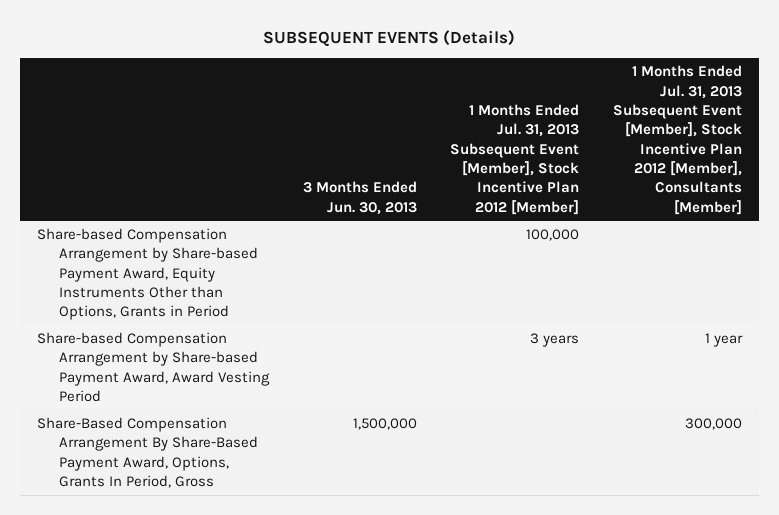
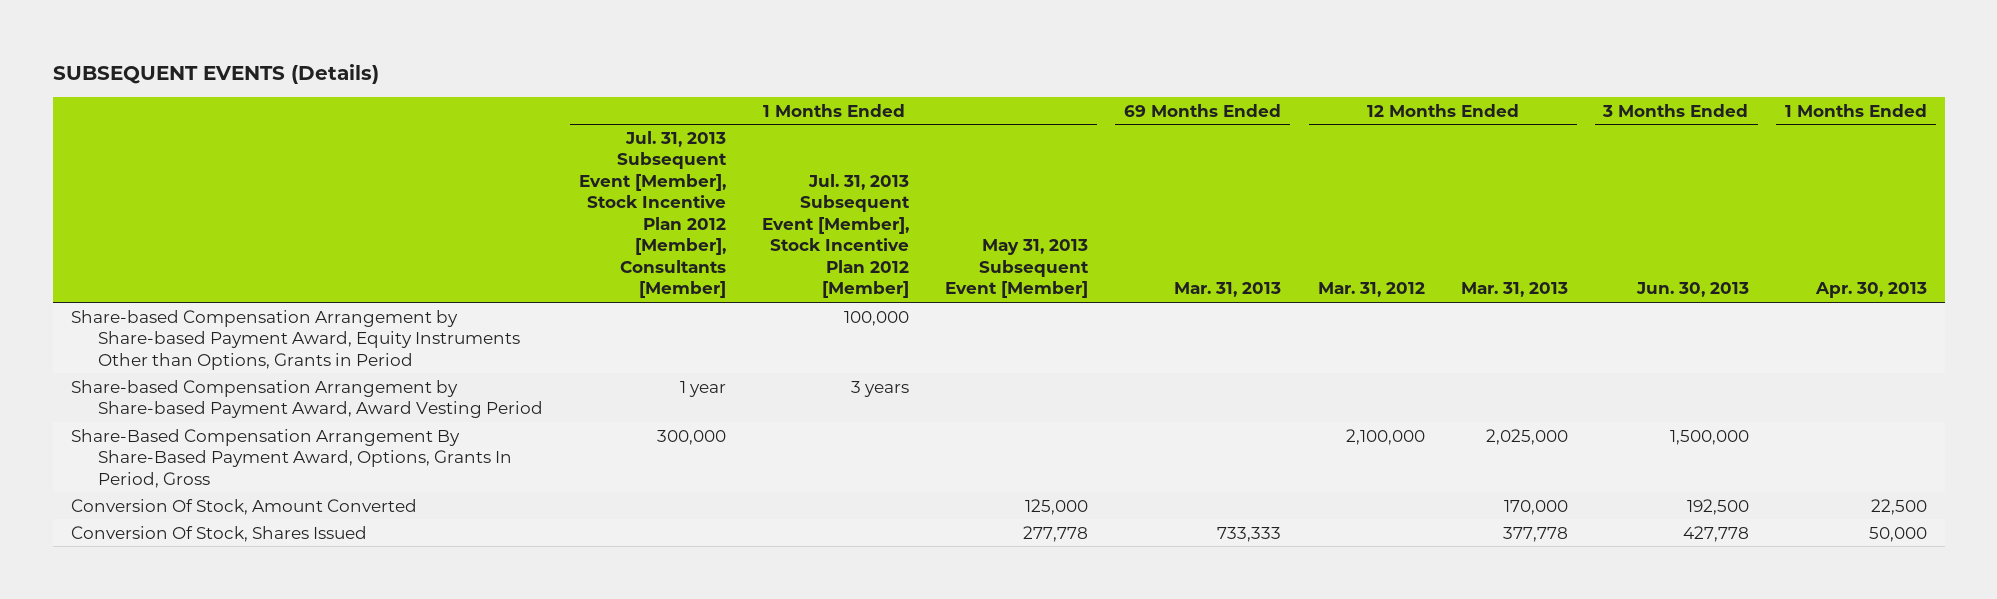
- | 3 Months Ended Jun. 30, 2013 | 1 Months Ended Jul. 31, 2013 Subsequent Event [Member], Stock Incentive Plan 2012 [Member] | 1 Months Ended Jul. 31, 2013 Subsequent Event [Member], Stock Incentive Plan 2012 [Member], Consultants [Member]
+ | 1 Months Ended Jul. 31, 2013 Subsequent Event [Member], Stock Incentive Plan 2012 [Member], Consultants [Member] | 1 Months Ended Jul. 31, 2013 Subsequent Event [Member], Stock Incentive Plan 2012 [Member] | 1 Months Ended May 31, 2013 Subsequent Event [Member] | 69 Months Ended Mar. 31, 2013 | 12 Months Ended Mar. 31, 2012 | 12 Months Ended Mar. 31, 2013 | 3 Months Ended Jun. 30, 2013 | 1 Months Ended Apr. 30, 2013
+ Conversion Of Stock, Amount Converted | | | 125,000 | | | 170,000 | 192,500 | 22,500
+ Conversion Of Stock, Shares Issued | | | 277,778 | 733,333 | | 377,778 | 427,778 | 50,000

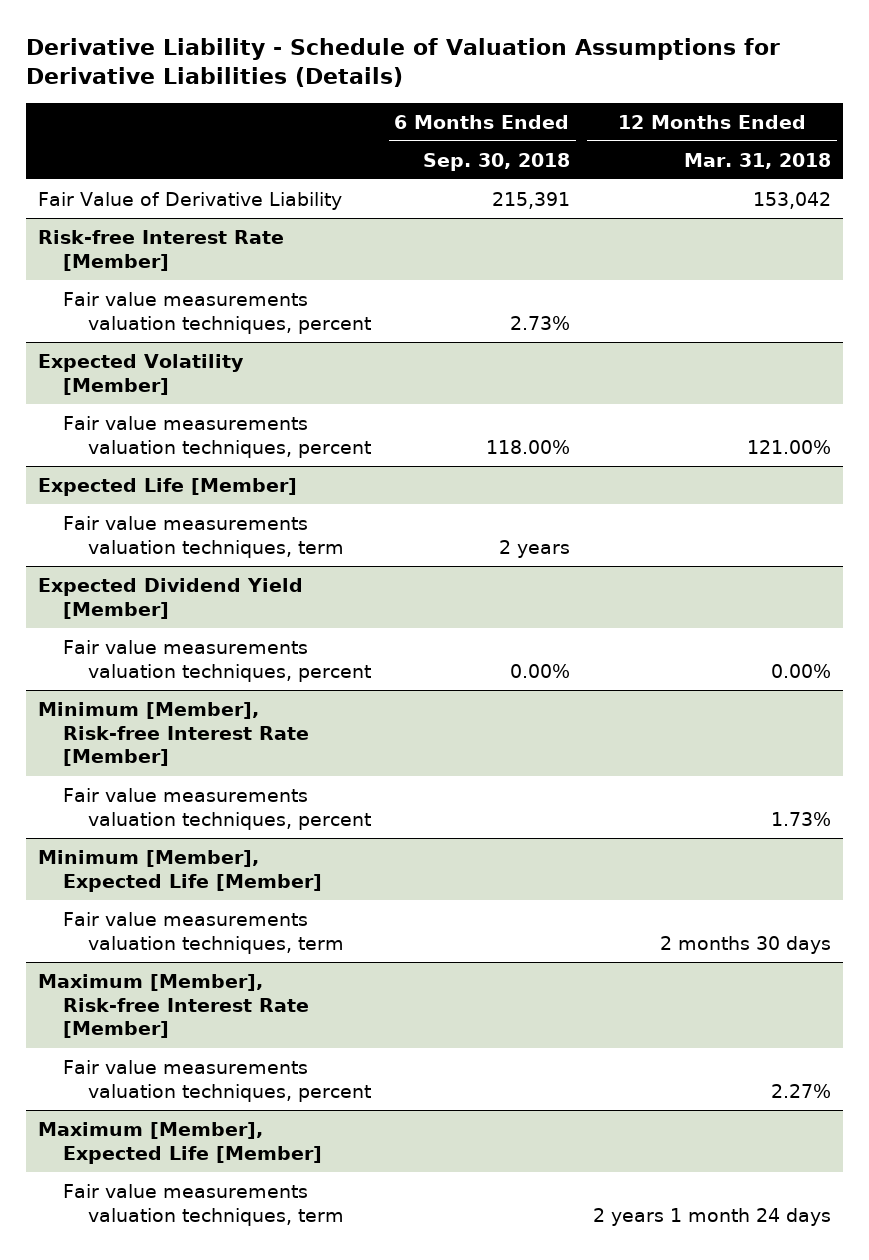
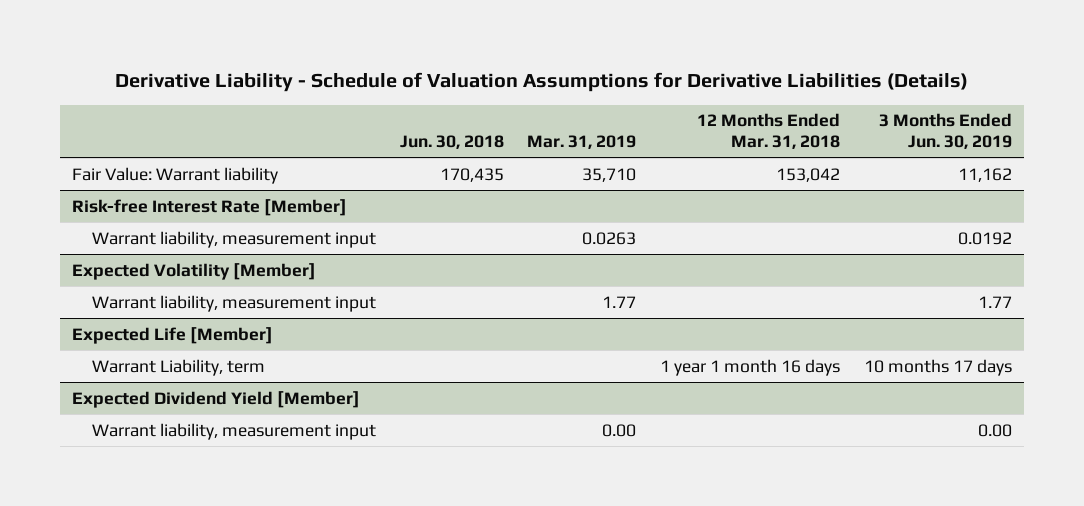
- | 6 Months Ended Sep. 30, 2018 | 12 Months Ended Mar. 31, 2018
+ | Jun. 30, 2018 | Mar. 31, 2019 | 12 Months Ended Mar. 31, 2018 | 3 Months Ended Jun. 30, 2019
- Fair Value of Derivative Liability | 215,391 | 153,042
+ Fair Value: Warrant liability | 170,435 | 35,710 | 153,042 | 11,162
@ Risk-free Interest Rate [Member]
- Fair value measurements valuation techniques, percent | 2.73% |
+ Warrant liability, measurement input | | 0.0263 | | 0.0192
@ Expected Volatility [Member]
- Fair value measurements valuation techniques, percent | 118.00% | 121.00%
+ Warrant liability, measurement input | | 1.77 | | 1.77
@ Expected Life [Member]
- Fair value measurements valuation techniques, term | 2 years |
+ Warrant Liability, term | | | 1 year 1 month 16 days | 10 months 17 days
@ Expected Dividend Yield [Member]
- Fair value measurements valuation techniques, percent | 0.00% | 0.00%
- Minimum [Member], Risk-free Interest Rate [Member]
- Fair value measurements valuation techniques, percent | | 1.73%
- Minimum [Member], Expected Life [Member]
- Fair value measurements valuation techniques, term | | 2 months 30 days
- Maximum [Member], Risk-free Interest Rate [Member]
- Fair value measurements valuation techniques, percent | | 2.27%
- Maximum [Member], Expected Life [Member]
- Fair value measurements valuation techniques, term | | 2 years 1 month 24 days
@ Expected Dividend Yield [Member]
+ Warrant liability, measurement input | | 0.00 | | 0.00

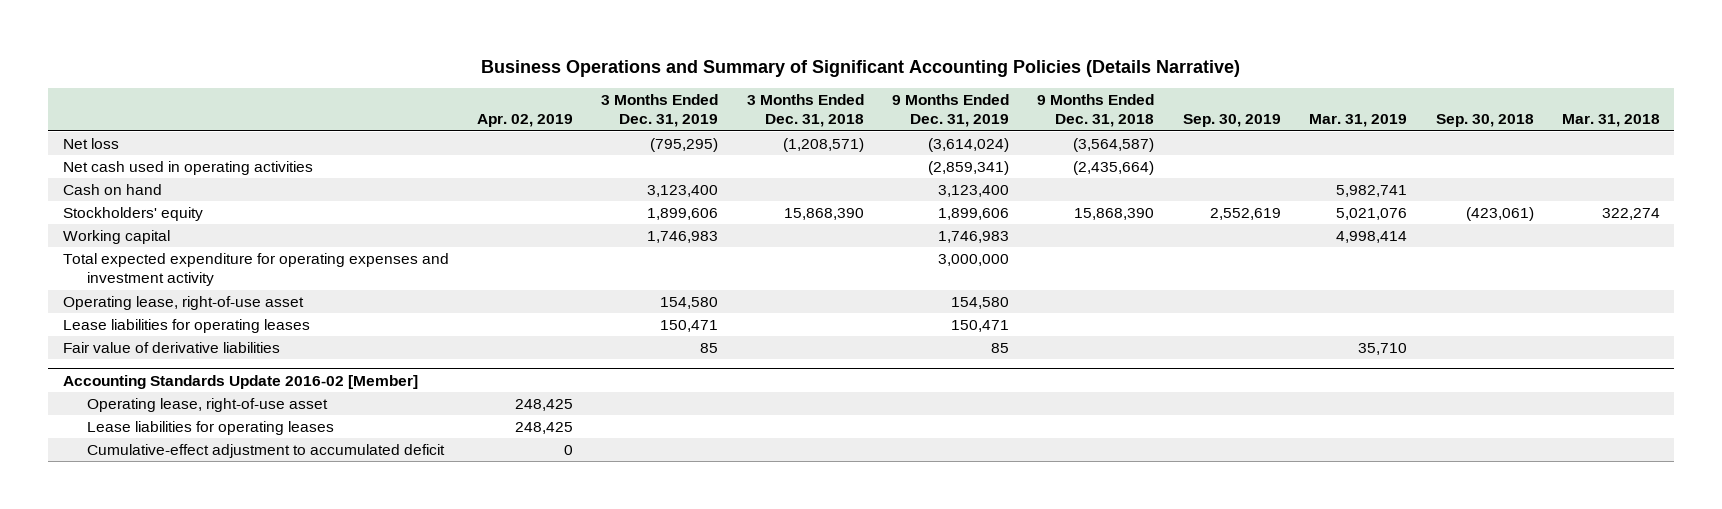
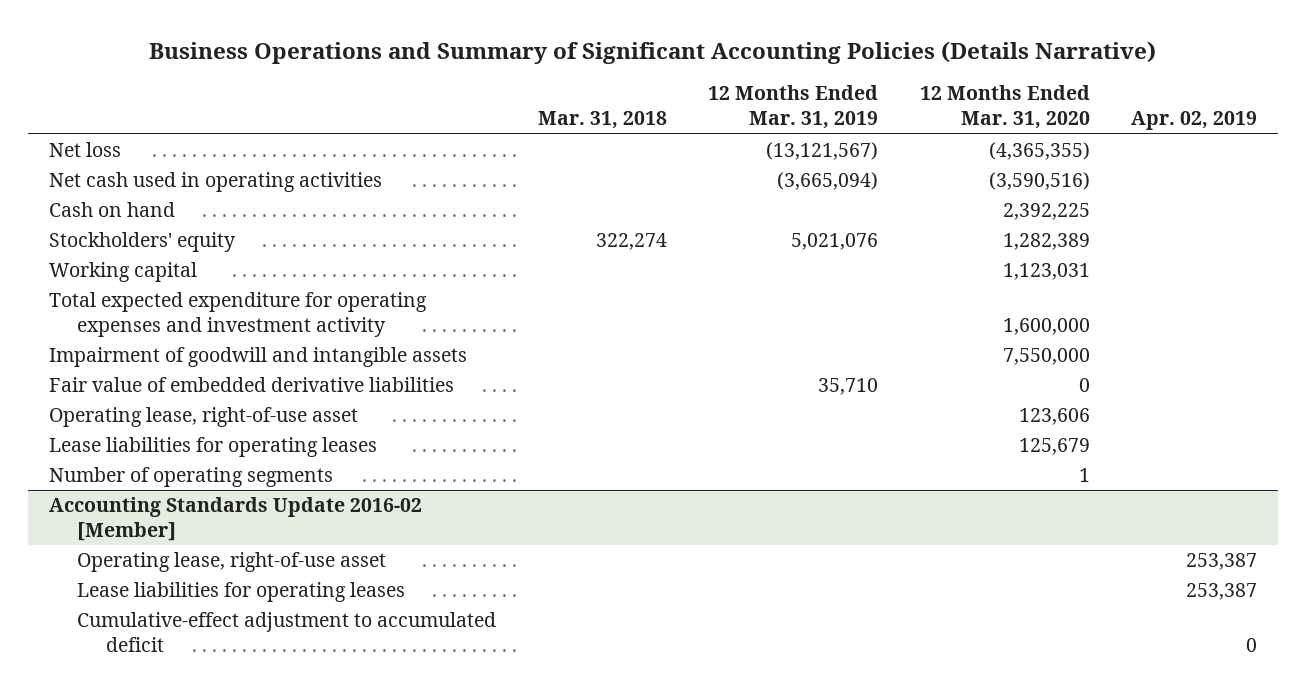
- | Apr. 02, 2019 | 3 Months Ended Dec. 31, 2019 | 3 Months Ended Dec. 31, 2018 | 9 Months Ended Dec. 31, 2019 | 9 Months Ended Dec. 31, 2018 | Sep. 30, 2019 | Mar. 31, 2019 | Sep. 30, 2018 | Mar. 31, 2018
+ | Mar. 31, 2018 | 12 Months Ended Mar. 31, 2019 | 12 Months Ended Mar. 31, 2020 | Apr. 02, 2019
+ Impairment of goodwill and intangible assets | | | 7,550,000 |
+ Fair value of embedded derivative liabilities | | 35,710 | 0 |
- Fair value of derivative liabilities | | 85 | | 85 | | | 35,710 | |
+ Number of operating segments | | | 1 |
@ Accounting Standards Update 2016-02 [Member]
- Operating lease, right-of-use asset | 248,425 | | | | | | | |
- Lease liabilities for operating leases | 248,425 | | | | | | | |
+ Operating lease, right-of-use asset | | | | 253,387
+ Lease liabilities for operating leases | | | | 253,387

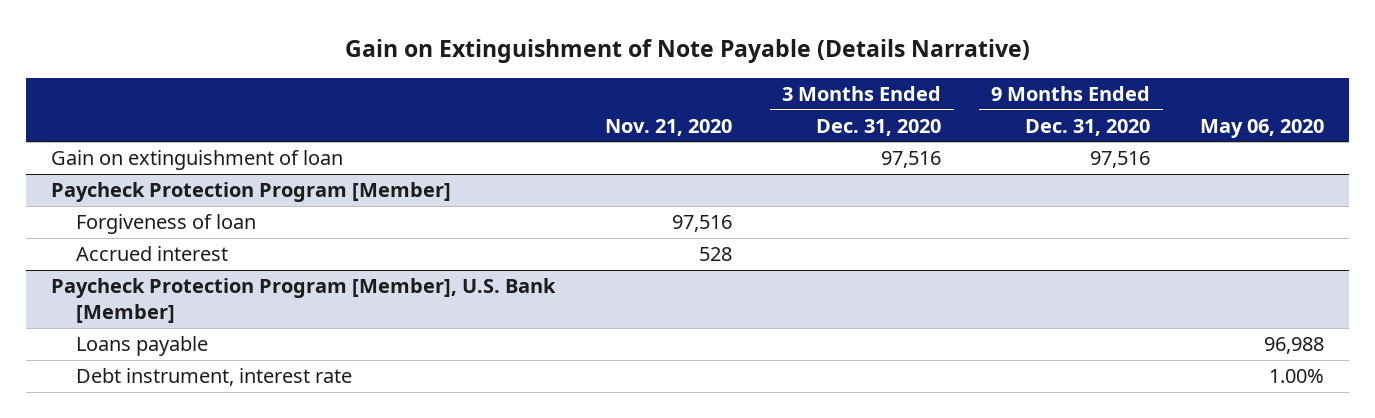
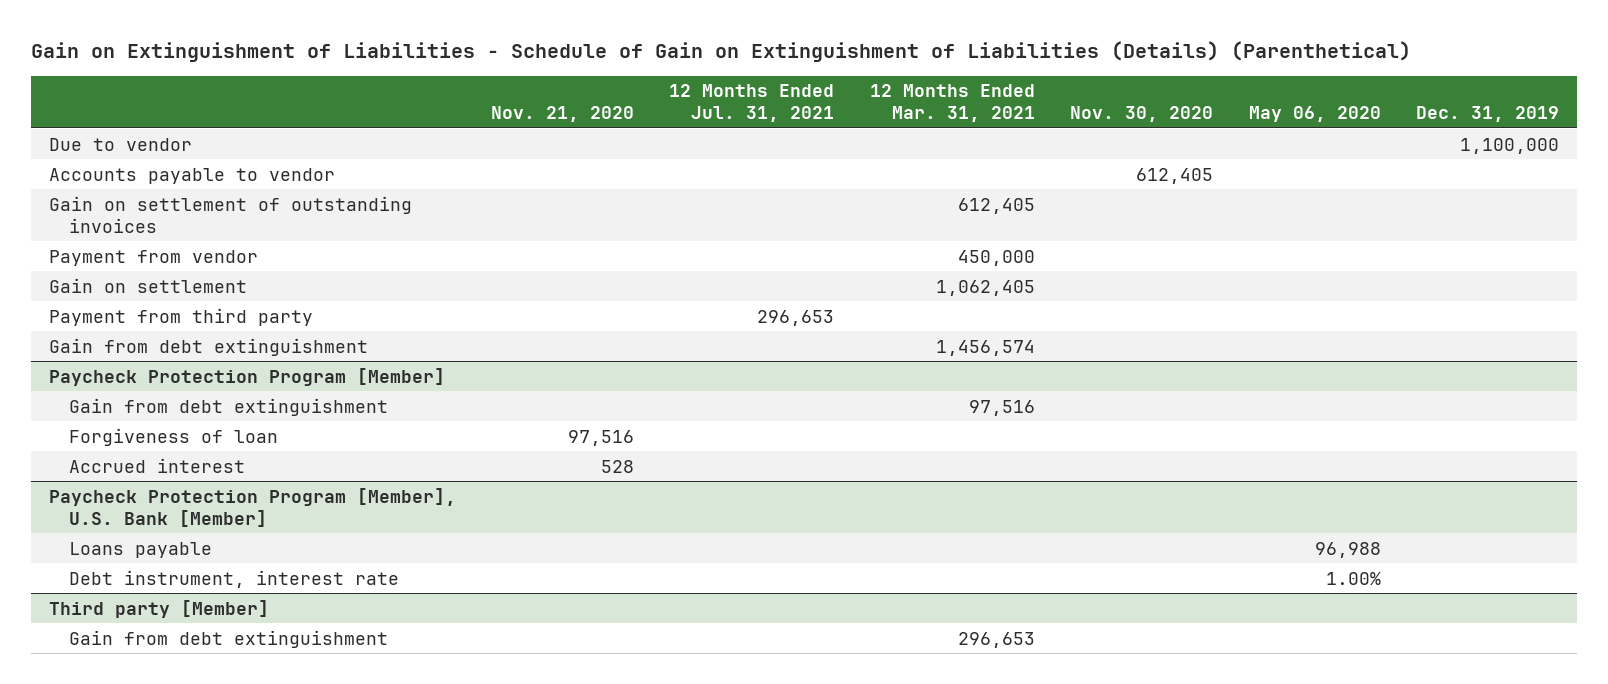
- Gain on Extinguishment of Note Payable (Details Narrative)
+ Gain on Extinguishment of Liabilities - Schedule of Gain on Extinguishment of Liabilities (Details) (Parenthetical)
- | Nov. 21, 2020 | 3 Months Ended Dec. 31, 2020 | 9 Months Ended Dec. 31, 2020 | May 06, 2020
+ | Nov. 21, 2020 | 12 Months Ended Jul. 31, 2021 | 12 Months Ended Mar. 31, 2021 | Nov. 30, 2020 | May 06, 2020 | Dec. 31, 2019
- Gain on extinguishment of loan | | 97,516 | 97,516 |
+ Due to vendor | | | | | | 1,100,000
+ Accounts payable to vendor | | | | 612,405 | |
+ Gain on settlement of outstanding invoices | | | 612,405 | | |
+ Payment from vendor | | | 450,000 | | |
+ Gain on settlement | | | 1,062,405 | | |
+ Payment from third party | | 296,653 | | | |
+ Gain from debt extinguishment | | | 1,456,574 | | |
@ Paycheck Protection Program [Member]
+ Gain from debt extinguishment | | | 97,516 | | |
+ Third party [Member]
+ Gain from debt extinguishment | | | 296,653 | | |

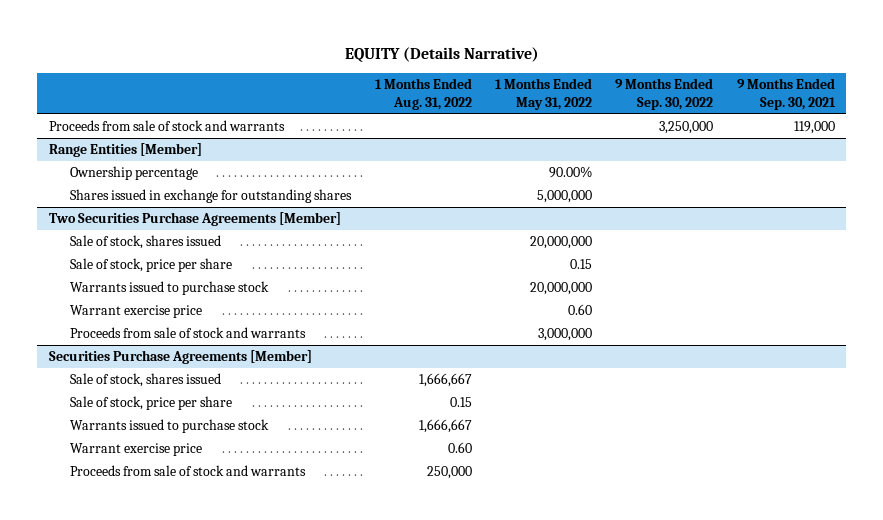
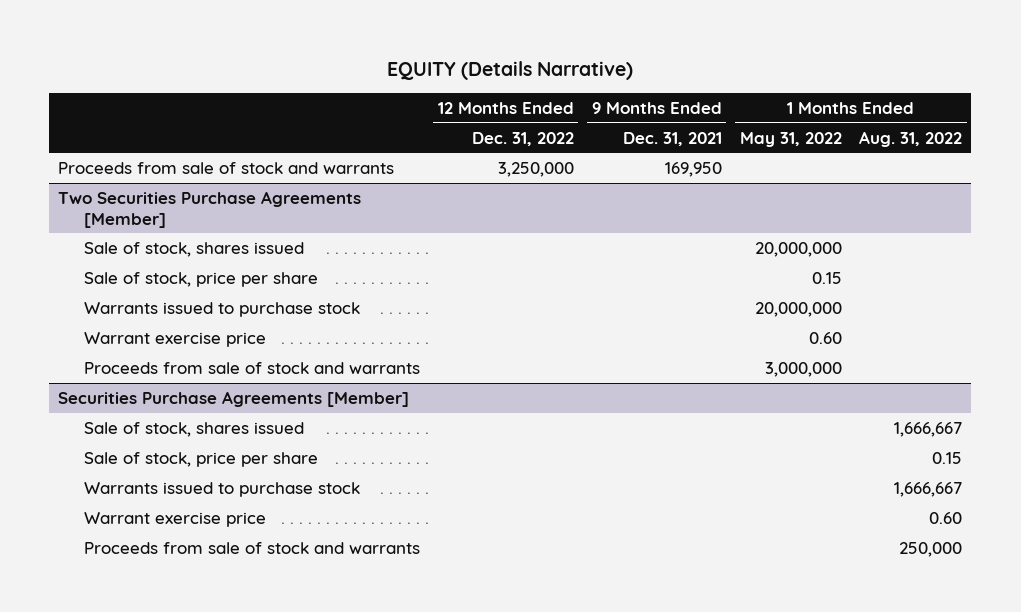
- | 1 Months Ended Aug. 31, 2022 | 1 Months Ended May 31, 2022 | 9 Months Ended Sep. 30, 2022 | 9 Months Ended Sep. 30, 2021
+ | 12 Months Ended Dec. 31, 2022 | 9 Months Ended Dec. 31, 2021 | 1 Months Ended May 31, 2022 | 1 Months Ended Aug. 31, 2022
- Range Entities [Member]
- Ownership percentage | | 90.00% | |
- Shares issued in exchange for outstanding shares | | 5,000,000 | |

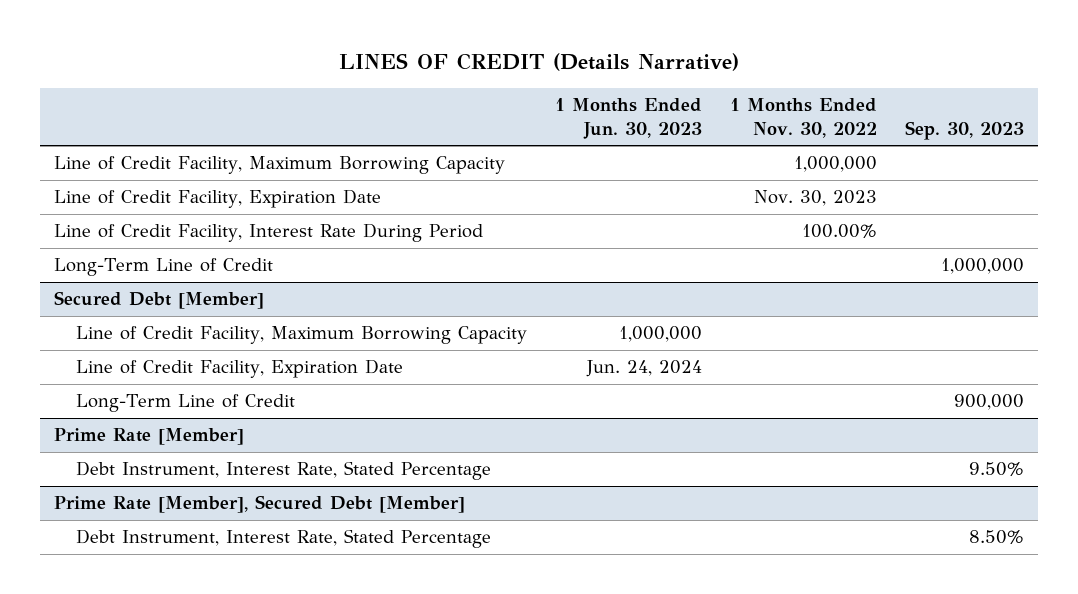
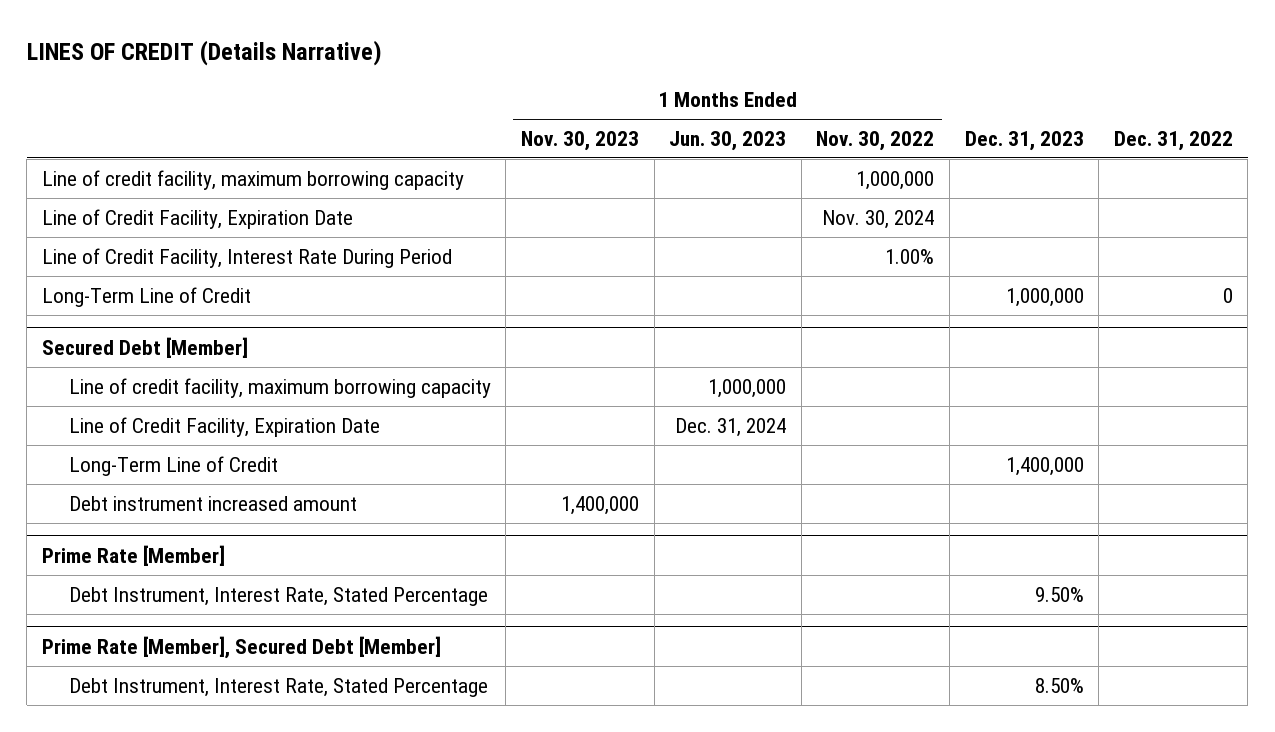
- | 1 Months Ended Jun. 30, 2023 | 1 Months Ended Nov. 30, 2022 | Sep. 30, 2023
+ | 1 Months Ended Nov. 30, 2023 | 1 Months Ended Jun. 30, 2023 | 1 Months Ended Nov. 30, 2022 | Dec. 31, 2023 | Dec. 31, 2022
- Line of Credit Facility, Maximum Borrowing Capacity | | 1,000,000 |
- Line of Credit Facility, Expiration Date | | Nov. 30, 2023 |
- Line of Credit Facility, Interest Rate During Period | | 100.00% |
+ Line of credit facility, maximum borrowing capacity | | | 1,000,000 | |
+ Line of Credit Facility, Expiration Date | | | Nov. 30, 2024 | |
+ Line of Credit Facility, Interest Rate During Period | | | 1.00% | |
@ Secured Debt [Member]
- Line of Credit Facility, Maximum Borrowing Capacity | 1,000,000 | |
- Line of Credit Facility, Expiration Date | Jun. 24, 2024 | |
+ Line of credit facility, maximum borrowing capacity | | 1,000,000 | | |
+ Line of Credit Facility, Expiration Date | | Dec. 31, 2024 | | |
+ Debt instrument increased amount | 1,400,000 | | | |

